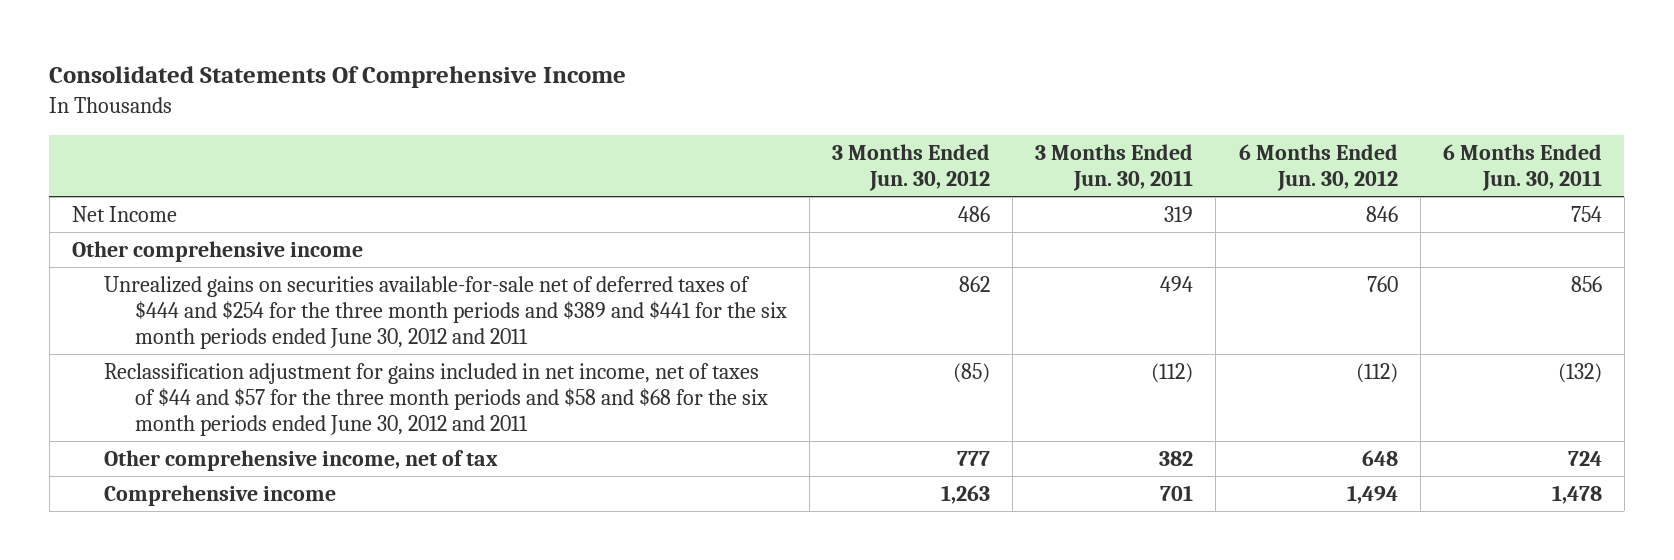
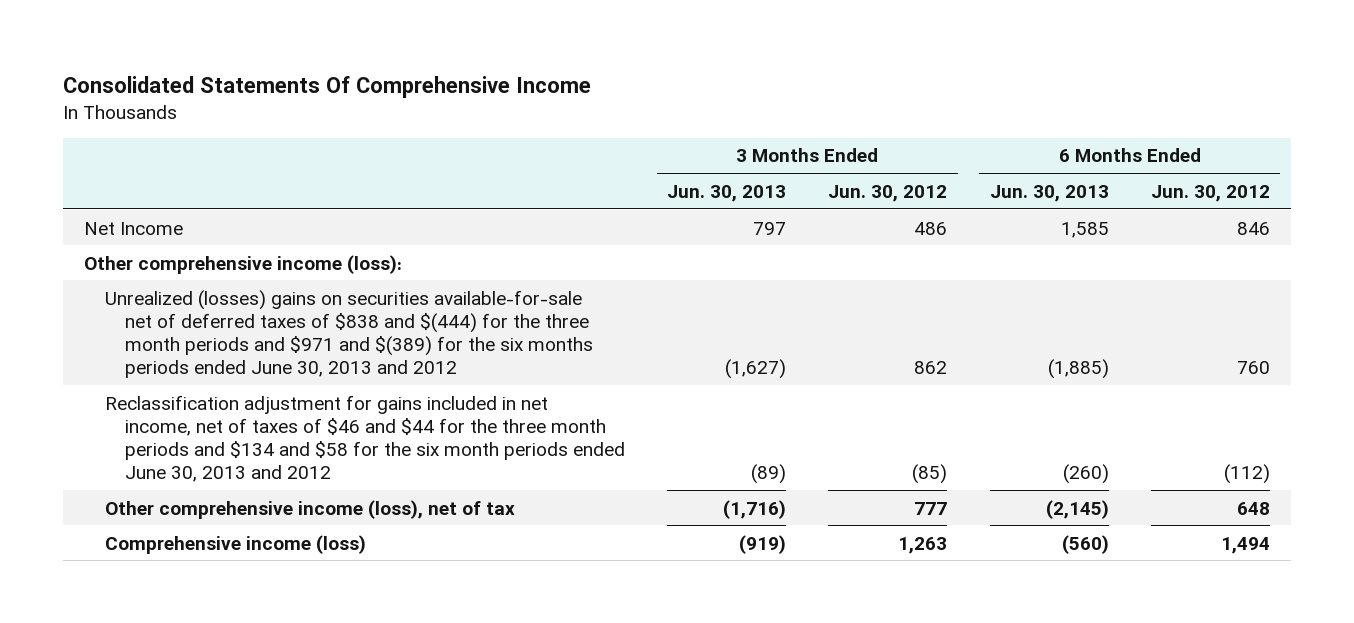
- | 3 Months Ended Jun. 30, 2012 | 3 Months Ended Jun. 30, 2011 | 6 Months Ended Jun. 30, 2012 | 6 Months Ended Jun. 30, 2011
+ | 3 Months Ended Jun. 30, 2013 | 3 Months Ended Jun. 30, 2012 | 6 Months Ended Jun. 30, 2013 | 6 Months Ended Jun. 30, 2012
- Other comprehensive income
- Unrealized gains on securities available-for-sale net of deferred taxes of $444 and $254 for the three month periods and $389 and $441 for the six month periods ended June 30, 2012 and 2011 | 862 | 494 | 760 | 856
- Reclassification adjustment for gains included in net income, net of taxes of $44 and $57 for the three month periods and $58 and $68 for the six month periods ended June 30, 2012 and 2011 | (85) | (112) | (112) | (132)
- Other comprehensive income, net of tax | 777 | 382 | 648 | 724
- Comprehensive income | 1,263 | 701 | 1,494 | 1,478
+ Other comprehensive income (loss):
+ Unrealized (losses) gains on securities available-for-sale net of deferred taxes of $838 and $(444) for the three month periods and $971 and $(389) for the six months periods ended June 30, 2013 and 2012 | (1,627) | 862 | (1,885) | 760
+ Reclassification adjustment for gains included in net income, net of taxes of $46 and $44 for the three month periods and $134 and $58 for the six month periods ended June 30, 2013 and 2012 | (89) | (85) | (260) | (112)
+ Other comprehensive income (loss), net of tax | (1,716) | 777 | (2,145) | 648
+ Comprehensive income (loss) | (919) | 1,263 | (560) | 1,494

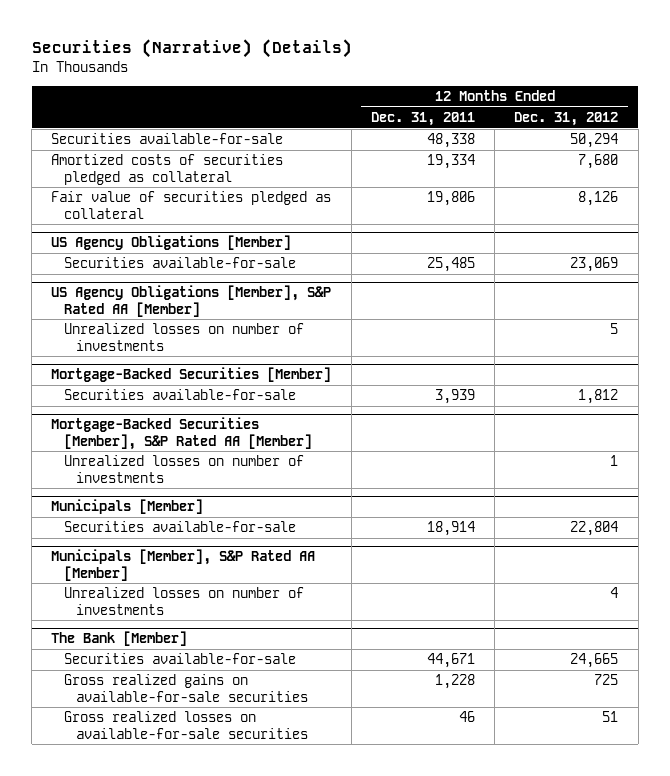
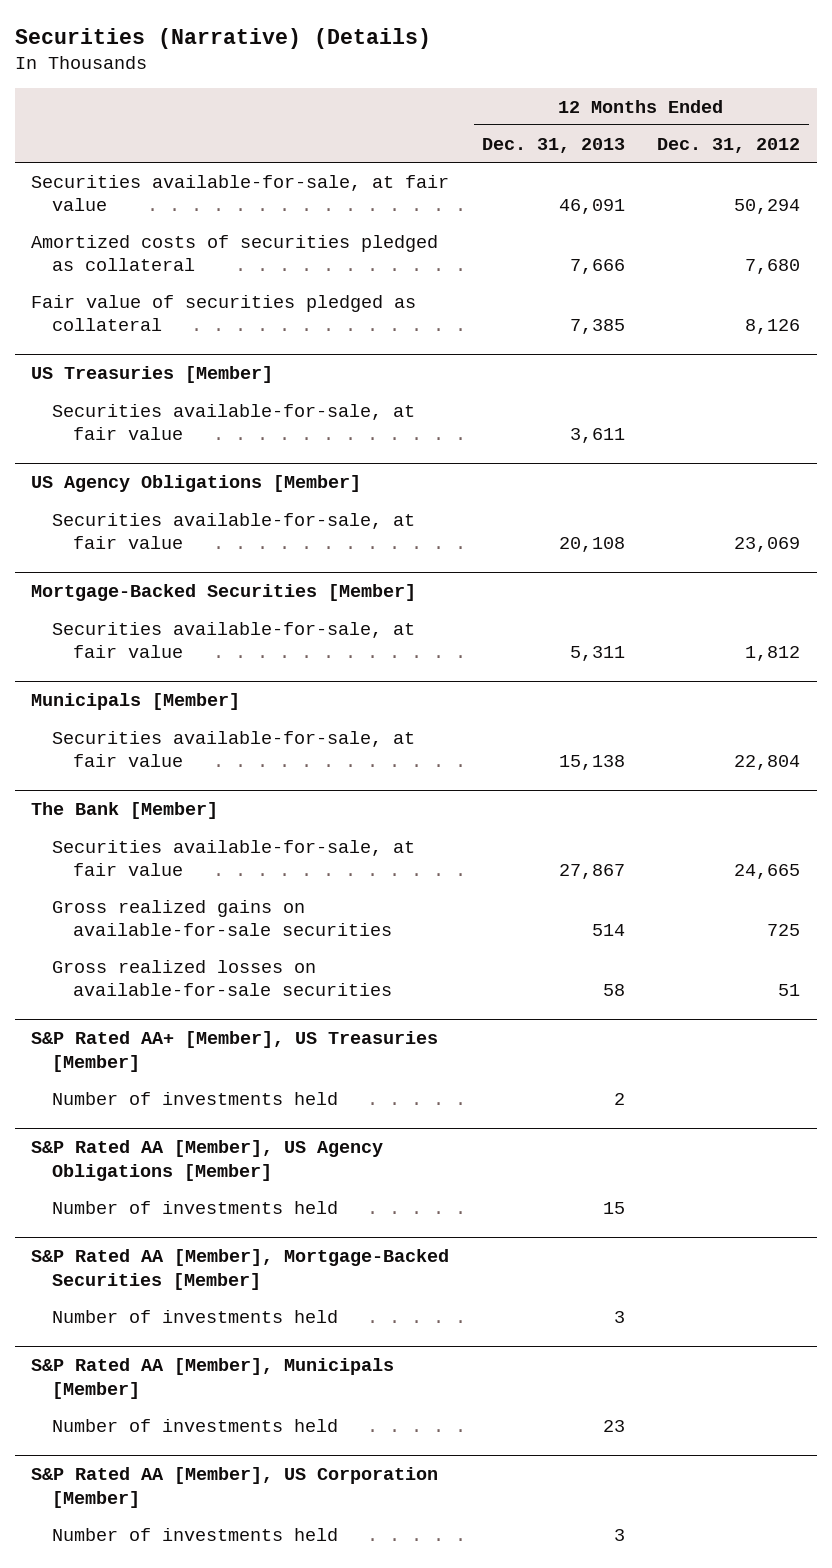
- | 12 Months Ended Dec. 31, 2011 | 12 Months Ended Dec. 31, 2012
+ | 12 Months Ended Dec. 31, 2013 | 12 Months Ended Dec. 31, 2012
- Securities available-for-sale | 48,338 | 50,294
+ Securities available-for-sale, at fair value | 46,091 | 50,294
+ US Treasuries [Member]
+ Securities available-for-sale, at fair value | 3,611 |
@ US Agency Obligations [Member]
- Securities available-for-sale | 25,485 | 23,069
- US Agency Obligations [Member], S&P Rated AA [Member]
- Unrealized losses on number of investments | | 5
@ US Agency Obligations [Member]
+ Securities available-for-sale, at fair value | 20,108 | 23,069
@ Mortgage-Backed Securities [Member]
- Securities available-for-sale | 3,939 | 1,812
- Mortgage-Backed Securities [Member], S&P Rated AA [Member]
- Unrealized losses on number of investments | | 1
@ Mortgage-Backed Securities [Member]
+ Securities available-for-sale, at fair value | 5,311 | 1,812
@ Municipals [Member]
- Securities available-for-sale | 18,914 | 22,804
- Municipals [Member], S&P Rated AA [Member]
- Unrealized losses on number of investments | | 4
@ Municipals [Member]
+ Securities available-for-sale, at fair value | 15,138 | 22,804
@ The Bank [Member]
- Securities available-for-sale | 44,671 | 24,665
+ Securities available-for-sale, at fair value | 27,867 | 24,665
+ S&P Rated AA+ [Member], US Treasuries [Member]
+ Number of investments held | 2 |
+ S&P Rated AA [Member], US Agency Obligations [Member]
+ Number of investments held | 15 |
+ S&P Rated AA [Member], Mortgage-Backed Securities [Member]
+ Number of investments held | 3 |
+ S&P Rated AA [Member], Municipals [Member]
+ Number of investments held | 23 |
+ S&P Rated AA [Member], US Corporation [Member]
+ Number of investments held | 3 |

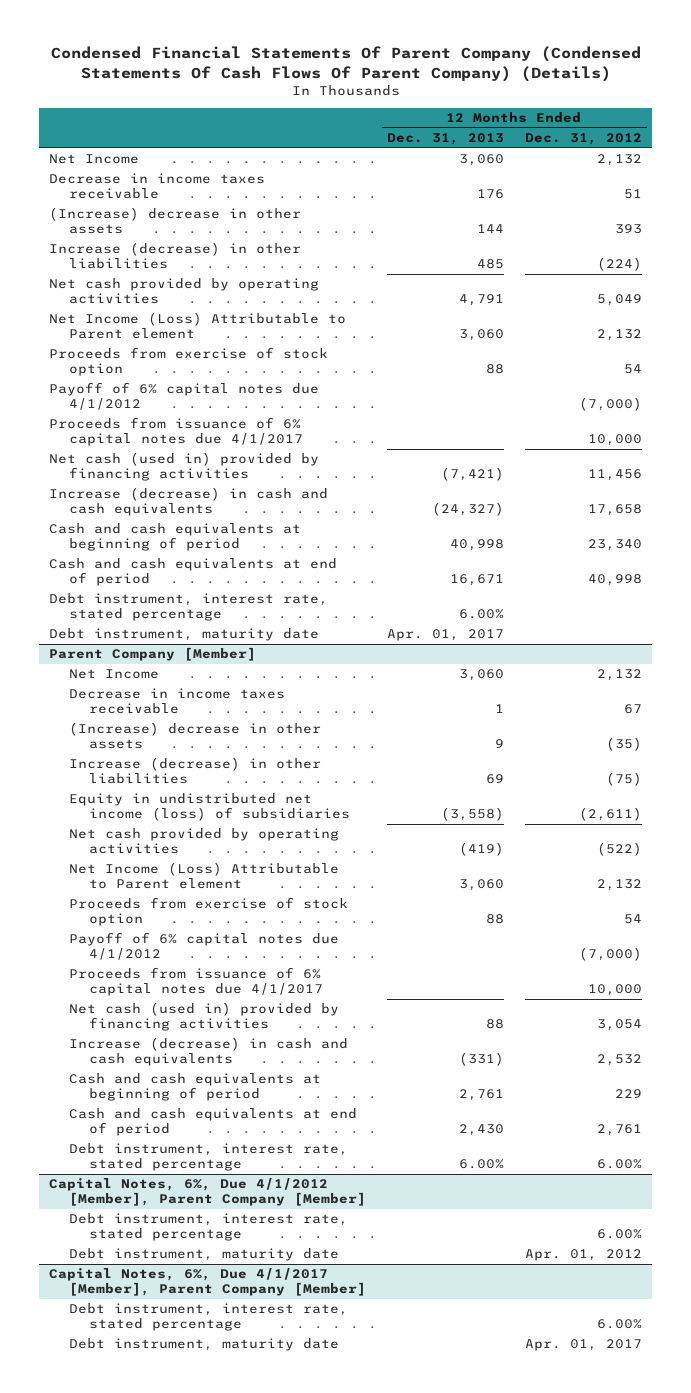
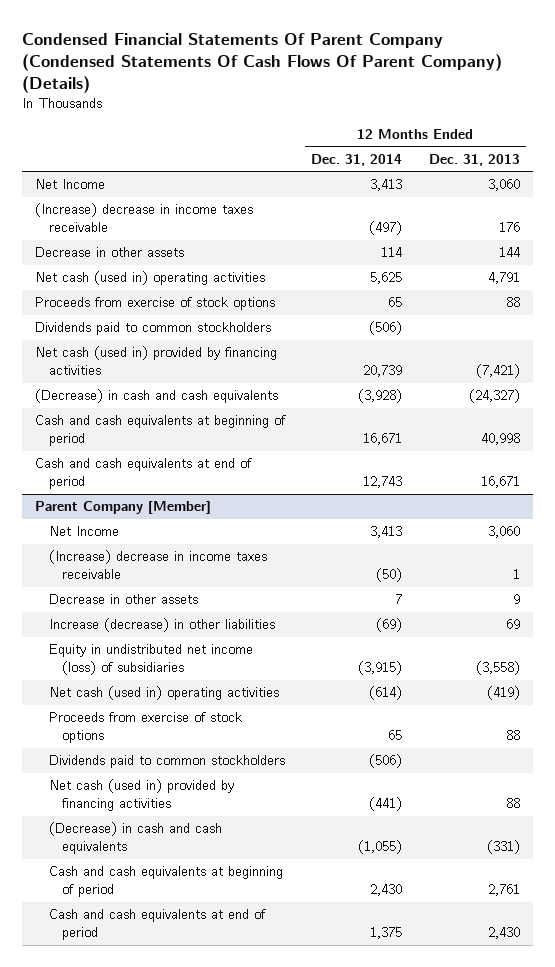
- | 12 Months Ended Dec. 31, 2013 | 12 Months Ended Dec. 31, 2012
+ | 12 Months Ended Dec. 31, 2014 | 12 Months Ended Dec. 31, 2013
- Decrease in income taxes receivable | 176 | 51
- (Increase) decrease in other assets | 144 | 393
- Increase (decrease) in other liabilities | 485 | (224)
- Net cash provided by operating activities | 4,791 | 5,049
- Net Income (Loss) Attributable to Parent element | 3,060 | 2,132
- Proceeds from exercise of stock option | 88 | 54
- Payoff of 6% capital notes due 4/1/2012 | | (7,000)
- Proceeds from issuance of 6% capital notes due 4/1/2017 | | 10,000
+ (Increase) decrease in income taxes receivable | (497) | 176
+ Decrease in other assets | 114 | 144
+ Net cash (used in) operating activities | 5,625 | 4,791
+ Proceeds from exercise of stock options | 65 | 88
+ Dividends paid to common stockholders | (506) |
- Increase (decrease) in cash and cash equivalents | (24,327) | 17,658
+ (Decrease) in cash and cash equivalents | (3,928) | (24,327)
- Debt instrument, interest rate, stated percentage | 6.00% |
- Debt instrument, maturity date | Apr. 01, 2017 |
@ Parent Company [Member]
- Decrease in income taxes receivable | 1 | 67
- (Increase) decrease in other assets | 9 | (35)
+ (Increase) decrease in income taxes receivable | (50) | 1
+ Decrease in other assets | 7 | 9
- Net cash provided by operating activities | (419) | (522)
- Net Income (Loss) Attributable to Parent element | 3,060 | 2,132
- Proceeds from exercise of stock option | 88 | 54
- Payoff of 6% capital notes due 4/1/2012 | | (7,000)
- Proceeds from issuance of 6% capital notes due 4/1/2017 | | 10,000
+ Net cash (used in) operating activities | (614) | (419)
+ Proceeds from exercise of stock options | 65 | 88
+ Dividends paid to common stockholders | (506) |
- Increase (decrease) in cash and cash equivalents | (331) | 2,532
+ (Decrease) in cash and cash equivalents | (1,055) | (331)
- Debt instrument, interest rate, stated percentage | 6.00% | 6.00%
- Capital Notes, 6%, Due 4/1/2012 [Member], Parent Company [Member]
- Debt instrument, interest rate, stated percentage | | 6.00%
- Debt instrument, maturity date | | Apr. 01, 2012
- Capital Notes, 6%, Due 4/1/2017 [Member], Parent Company [Member]
- Debt instrument, interest rate, stated percentage | | 6.00%
- Debt instrument, maturity date | | Apr. 01, 2017

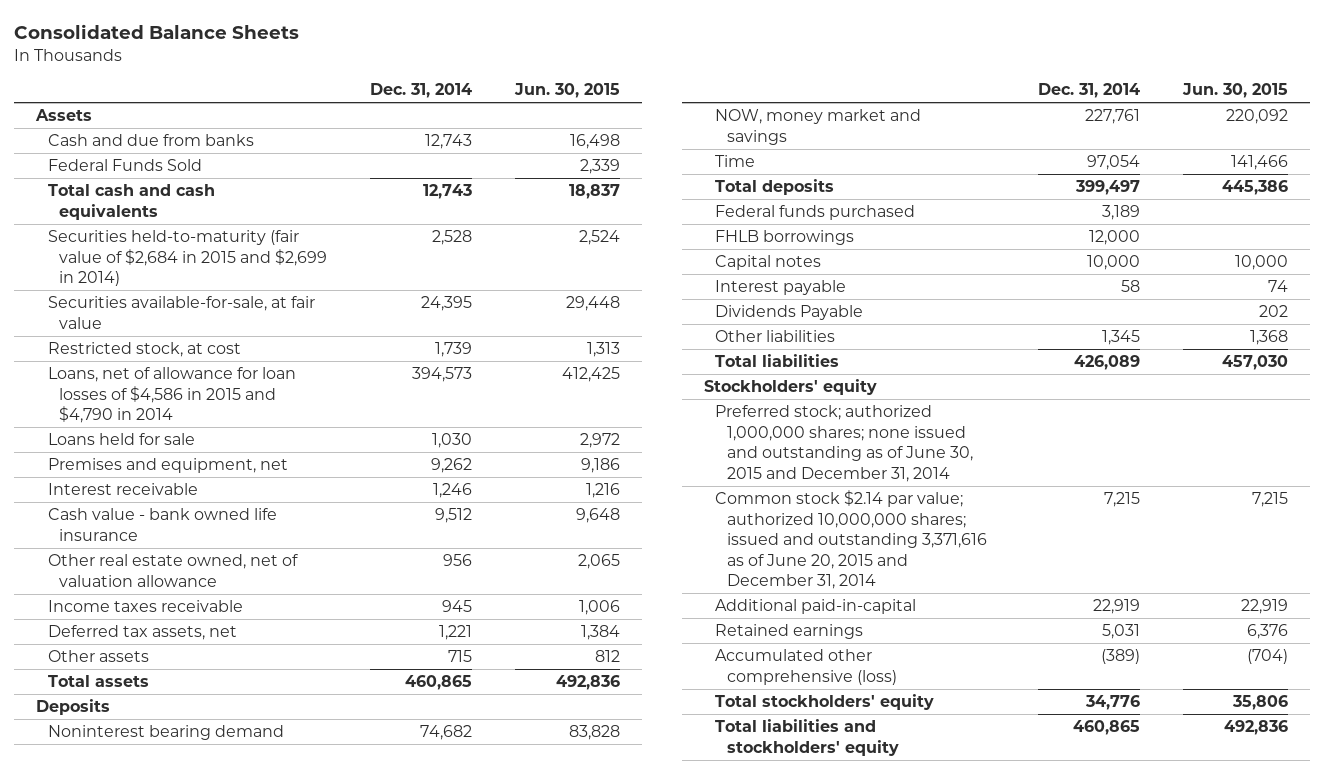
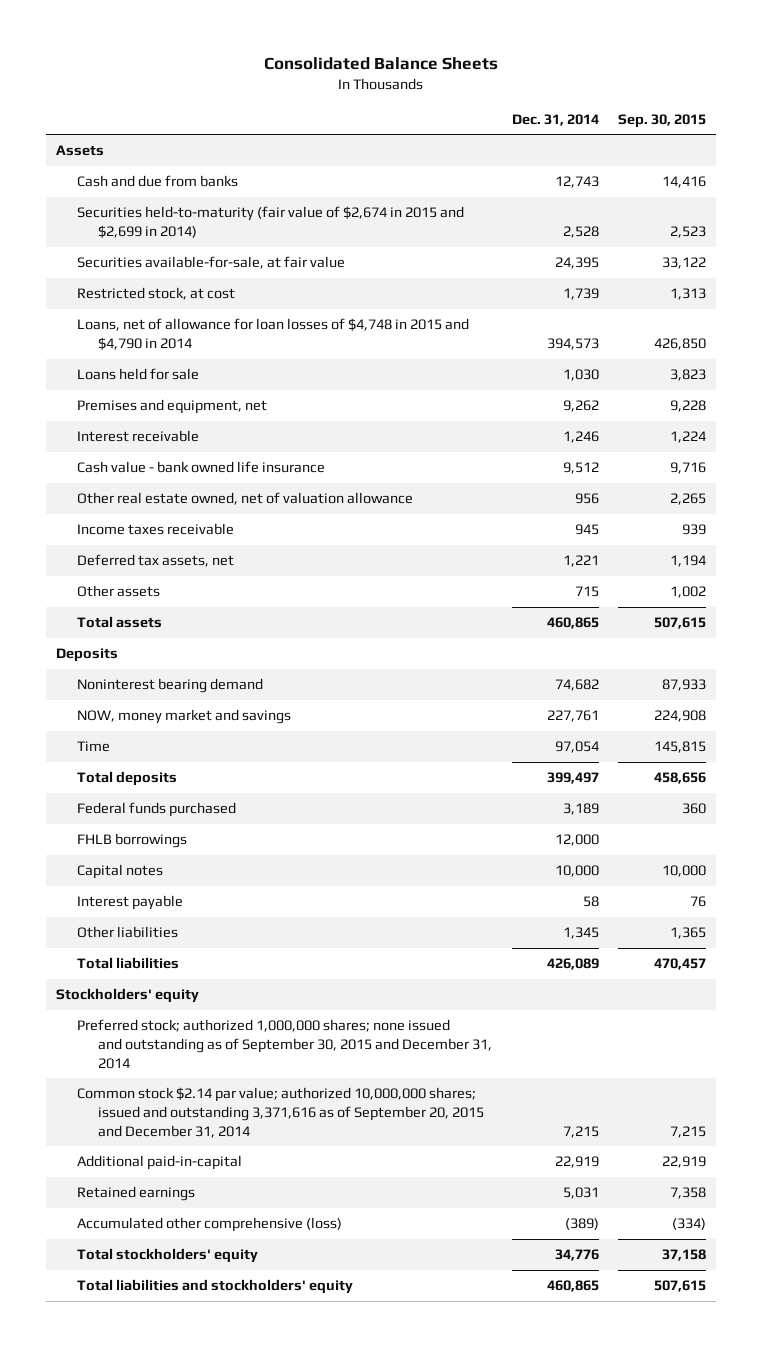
- | Dec. 31, 2014 | Jun. 30, 2015
+ | Dec. 31, 2014 | Sep. 30, 2015
- Federal Funds Sold | | 2,339
- Total cash and cash equivalents | 12,743 | 18,837
- Securities held-to-maturity (fair value of $2,684 in 2015 and $2,699 in 2014) | 2,528 | 2,524
+ Securities held-to-maturity (fair value of $2,674 in 2015 and $2,699 in 2014) | 2,528 | 2,523
- Loans, net of allowance for loan losses of $4,586 in 2015 and $4,790 in 2014 | 394,573 | 412,425
+ Loans, net of allowance for loan losses of $4,748 in 2015 and $4,790 in 2014 | 394,573 | 426,850
- Dividends Payable | | 202
- Preferred stock; authorized 1,000,000 shares; none issued and outstanding as of June 30, 2015 and December 31, 2014
- Common stock $2.14 par value; authorized 10,000,000 shares; issued and outstanding 3,371,616 as of June 20, 2015 and December 31, 2014 | 7,215 | 7,215
+ Preferred stock; authorized 1,000,000 shares; none issued and outstanding as of September 30, 2015 and December 31, 2014
+ Common stock $2.14 par value; authorized 10,000,000 shares; issued and outstanding 3,371,616 as of September 20, 2015 and December 31, 2014 | 7,215 | 7,215

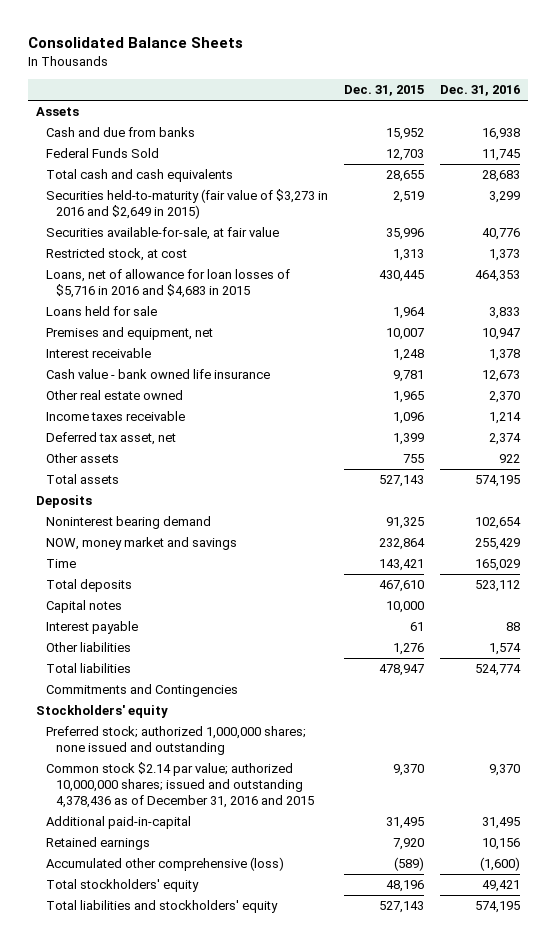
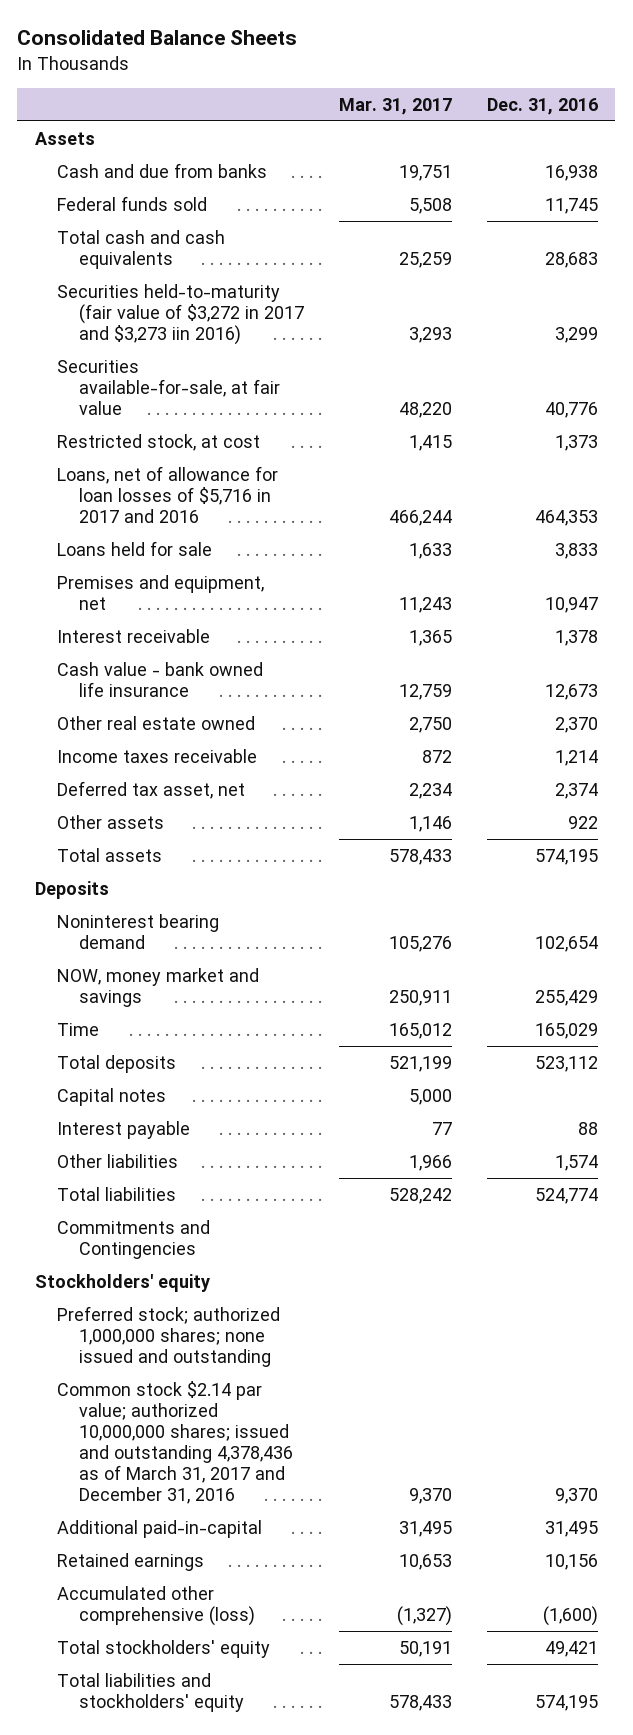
- | Dec. 31, 2015 | Dec. 31, 2016
+ | Mar. 31, 2017 | Dec. 31, 2016
- Federal Funds Sold | 12,703 | 11,745
+ Federal funds sold | 5,508 | 11,745
- Securities held-to-maturity (fair value of $3,273 in 2016 and $2,649 in 2015) | 2,519 | 3,299
+ Securities held-to-maturity (fair value of $3,272 in 2017 and $3,273 iin 2016) | 3,293 | 3,299
- Loans, net of allowance for loan losses of $5,716 in 2016 and $4,683 in 2015 | 430,445 | 464,353
+ Loans, net of allowance for loan losses of $5,716 in 2017 and 2016 | 466,244 | 464,353
- Common stock $2.14 par value; authorized 10,000,000 shares; issued and outstanding 4,378,436 as of December 31, 2016 and 2015 | 9,370 | 9,370
+ Common stock $2.14 par value; authorized 10,000,000 shares; issued and outstanding 4,378,436 as of March 31, 2017 and December 31, 2016 | 9,370 | 9,370

